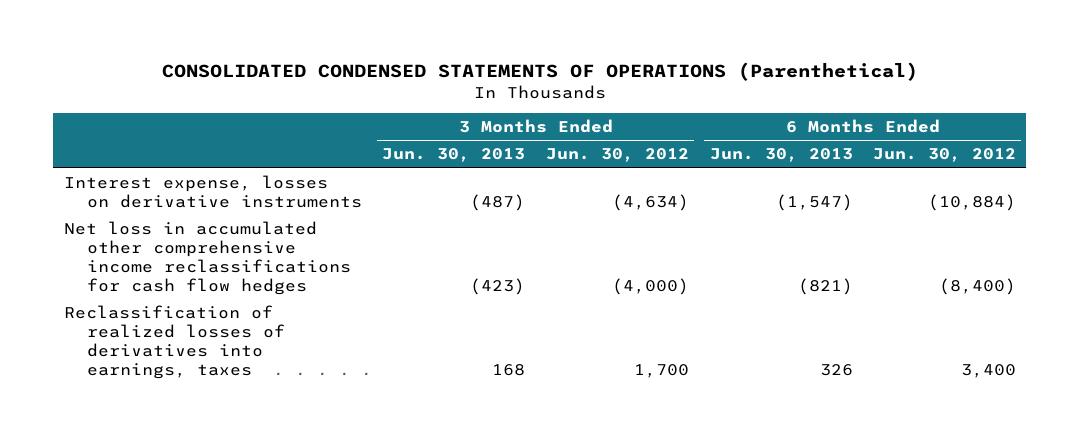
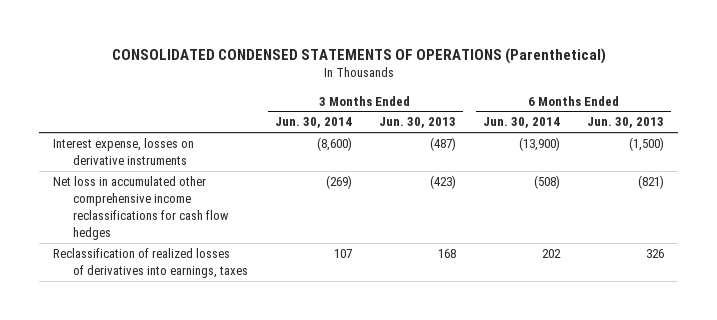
- | 3 Months Ended Jun. 30, 2013 | 3 Months Ended Jun. 30, 2012 | 6 Months Ended Jun. 30, 2013 | 6 Months Ended Jun. 30, 2012
+ | 3 Months Ended Jun. 30, 2014 | 3 Months Ended Jun. 30, 2013 | 6 Months Ended Jun. 30, 2014 | 6 Months Ended Jun. 30, 2013
- Interest expense, losses on derivative instruments | (487) | (4,634) | (1,547) | (10,884)
+ Interest expense, losses on derivative instruments | (8,600) | (487) | (13,900) | (1,500)

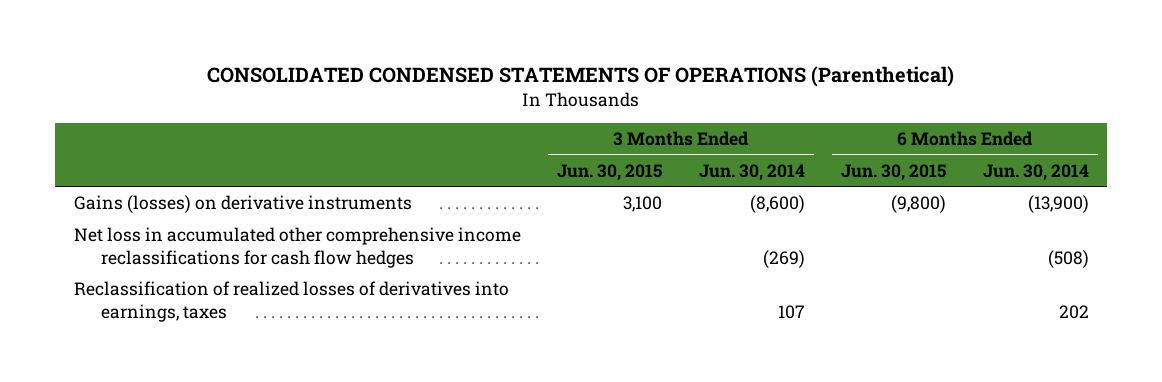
- | 3 Months Ended Jun. 30, 2014 | 3 Months Ended Jun. 30, 2013 | 6 Months Ended Jun. 30, 2014 | 6 Months Ended Jun. 30, 2013
+ | 3 Months Ended Jun. 30, 2015 | 3 Months Ended Jun. 30, 2014 | 6 Months Ended Jun. 30, 2015 | 6 Months Ended Jun. 30, 2014
- Interest expense, losses on derivative instruments | (8,600) | (487) | (13,900) | (1,500)
+ Gains (losses) on derivative instruments | 3,100 | (8,600) | (9,800) | (13,900)

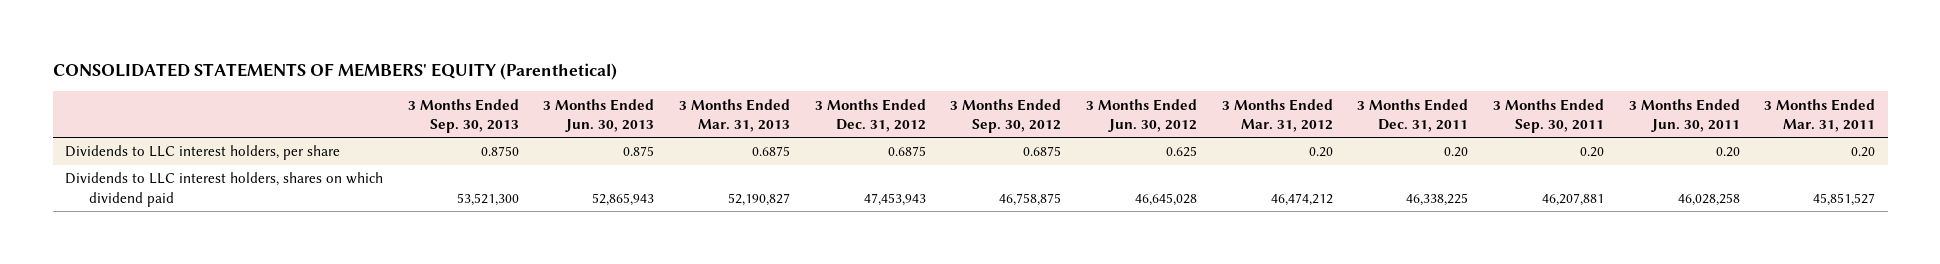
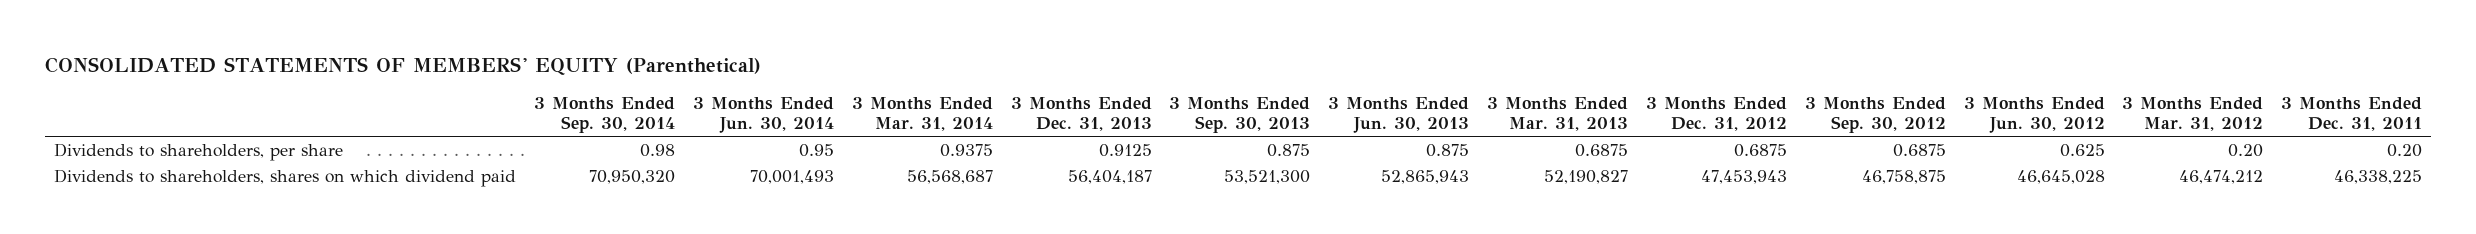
- | 3 Months Ended Sep. 30, 2013 | 3 Months Ended Jun. 30, 2013 | 3 Months Ended Mar. 31, 2013 | 3 Months Ended Dec. 31, 2012 | 3 Months Ended Sep. 30, 2012 | 3 Months Ended Jun. 30, 2012 | 3 Months Ended Mar. 31, 2012 | 3 Months Ended Dec. 31, 2011 | 3 Months Ended Sep. 30, 2011 | 3 Months Ended Jun. 30, 2011 | 3 Months Ended Mar. 31, 2011
+ | 3 Months Ended Sep. 30, 2014 | 3 Months Ended Jun. 30, 2014 | 3 Months Ended Mar. 31, 2014 | 3 Months Ended Dec. 31, 2013 | 3 Months Ended Sep. 30, 2013 | 3 Months Ended Jun. 30, 2013 | 3 Months Ended Mar. 31, 2013 | 3 Months Ended Dec. 31, 2012 | 3 Months Ended Sep. 30, 2012 | 3 Months Ended Jun. 30, 2012 | 3 Months Ended Mar. 31, 2012 | 3 Months Ended Dec. 31, 2011
- Dividends to LLC interest holders, per share | 0.8750 | 0.875 | 0.6875 | 0.6875 | 0.6875 | 0.625 | 0.20 | 0.20 | 0.20 | 0.20 | 0.20
- Dividends to LLC interest holders, shares on which dividend paid | 53,521,300 | 52,865,943 | 52,190,827 | 47,453,943 | 46,758,875 | 46,645,028 | 46,474,212 | 46,338,225 | 46,207,881 | 46,028,258 | 45,851,527
+ Dividends to shareholders, per share | 0.98 | 0.95 | 0.9375 | 0.9125 | 0.875 | 0.875 | 0.6875 | 0.6875 | 0.6875 | 0.625 | 0.20 | 0.20
+ Dividends to shareholders, shares on which dividend paid | 70,950,320 | 70,001,493 | 56,568,687 | 56,404,187 | 53,521,300 | 52,865,943 | 52,190,827 | 47,453,943 | 46,758,875 | 46,645,028 | 46,474,212 | 46,338,225

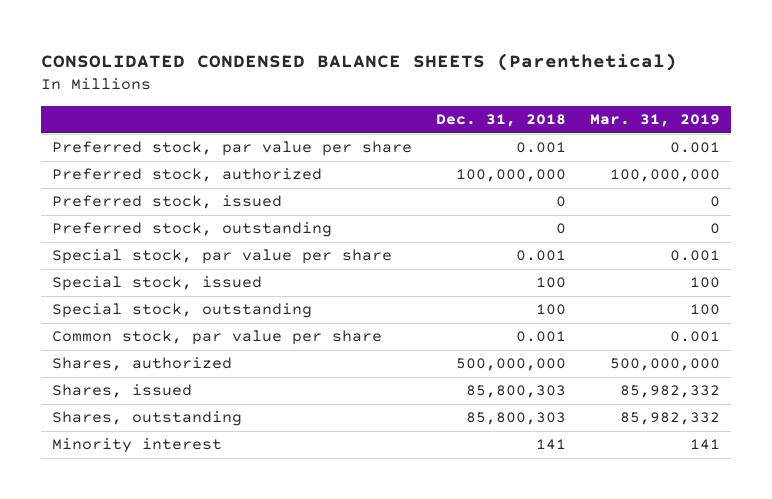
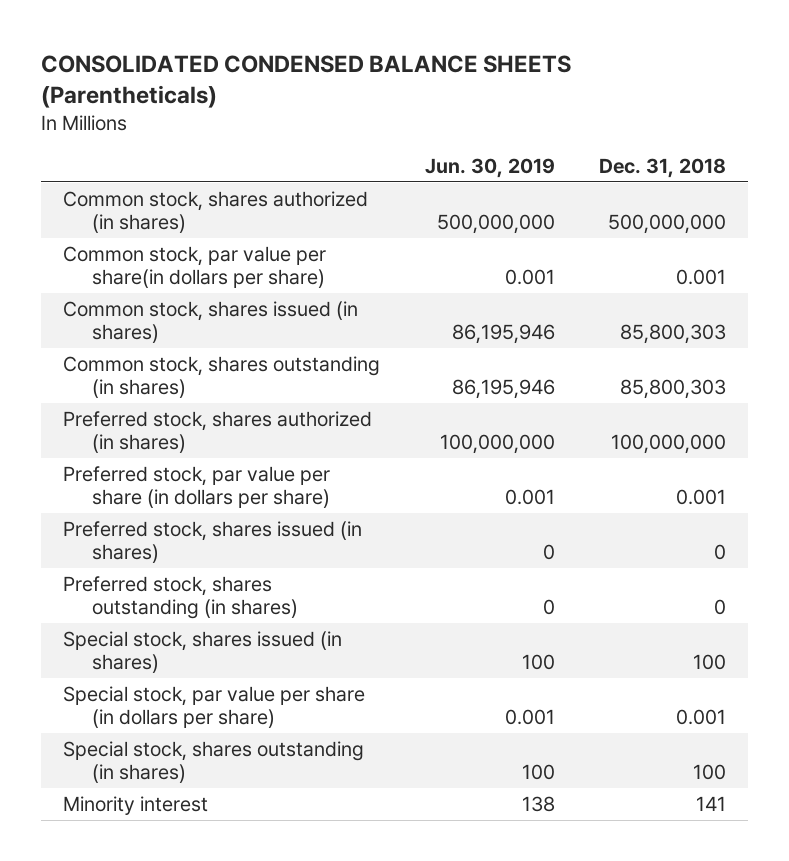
- CONSOLIDATED CONDENSED BALANCE SHEETS (Parenthetical)
+ CONSOLIDATED CONDENSED BALANCE SHEETS (Parentheticals)
- | Dec. 31, 2018 | Mar. 31, 2019
+ | Jun. 30, 2019 | Dec. 31, 2018
- Preferred stock, par value per share | 0.001 | 0.001
- Preferred stock, authorized | 100,000,000 | 100,000,000
- Preferred stock, issued | 0 | 0
- Preferred stock, outstanding | 0 | 0
- Special stock, par value per share | 0.001 | 0.001
- Special stock, issued | 100 | 100
- Special stock, outstanding | 100 | 100
- Common stock, par value per share | 0.001 | 0.001
- Shares, authorized | 500,000,000 | 500,000,000
- Shares, issued | 85,800,303 | 85,982,332
- Shares, outstanding | 85,800,303 | 85,982,332
+ Common stock, shares authorized (in shares) | 500,000,000 | 500,000,000
+ Common stock, par value per share(in dollars per share) | 0.001 | 0.001
+ Common stock, shares issued (in shares) | 86,195,946 | 85,800,303
+ Common stock, shares outstanding (in shares) | 86,195,946 | 85,800,303
+ Preferred stock, shares authorized (in shares) | 100,000,000 | 100,000,000
+ Preferred stock, par value per share (in dollars per share) | 0.001 | 0.001
+ Preferred stock, shares issued (in shares) | 0 | 0
+ Preferred stock, shares outstanding (in shares) | 0 | 0
+ Special stock, shares issued (in shares) | 100 | 100
+ Special stock, par value per share (in dollars per share) | 0.001 | 0.001
+ Special stock, shares outstanding (in shares) | 100 | 100

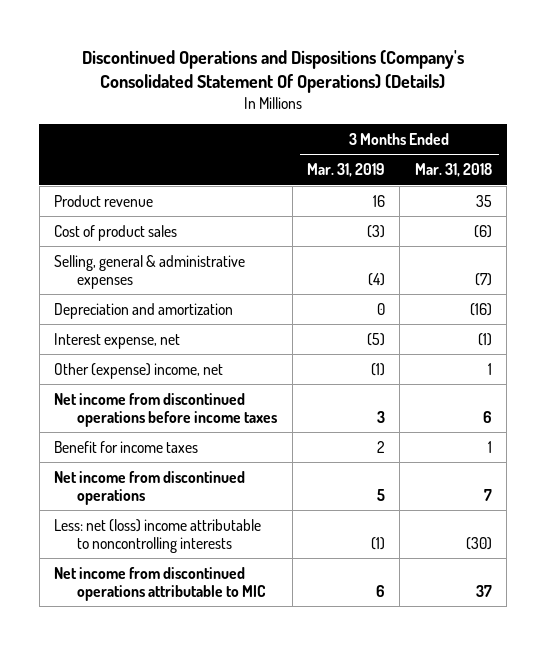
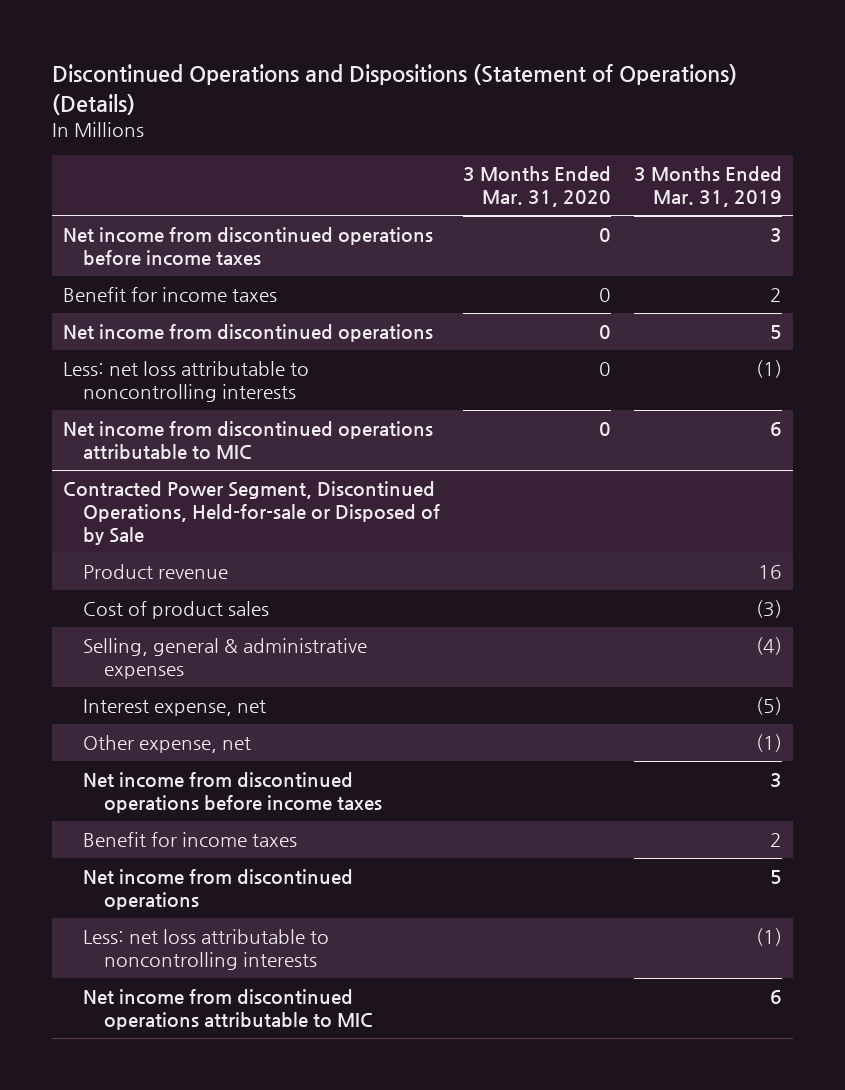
- Discontinued Operations and Dispositions (Company's Consolidated Statement Of Operations) (Details)
+ Discontinued Operations and Dispositions (Statement of Operations) (Details)
- | 3 Months Ended Mar. 31, 2019 | 3 Months Ended Mar. 31, 2018
+ | 3 Months Ended Mar. 31, 2020 | 3 Months Ended Mar. 31, 2019
+ Net income from discontinued operations before income taxes | 0 | 3
+ Benefit for income taxes | 0 | 2
+ Net income from discontinued operations | 0 | 5
+ Less: net loss attributable to noncontrolling interests | 0 | (1)
+ Net income from discontinued operations attributable to MIC | 0 | 6
+ Contracted Power Segment, Discontinued Operations, Held-for-sale or Disposed of by Sale
- Depreciation and amortization | 0 | (16)
- Other (expense) income, net | (1) | 1
+ Other expense, net | | (1)
- Less: net (loss) income attributable to noncontrolling interests | (1) | (30)
+ Less: net loss attributable to noncontrolling interests | | (1)

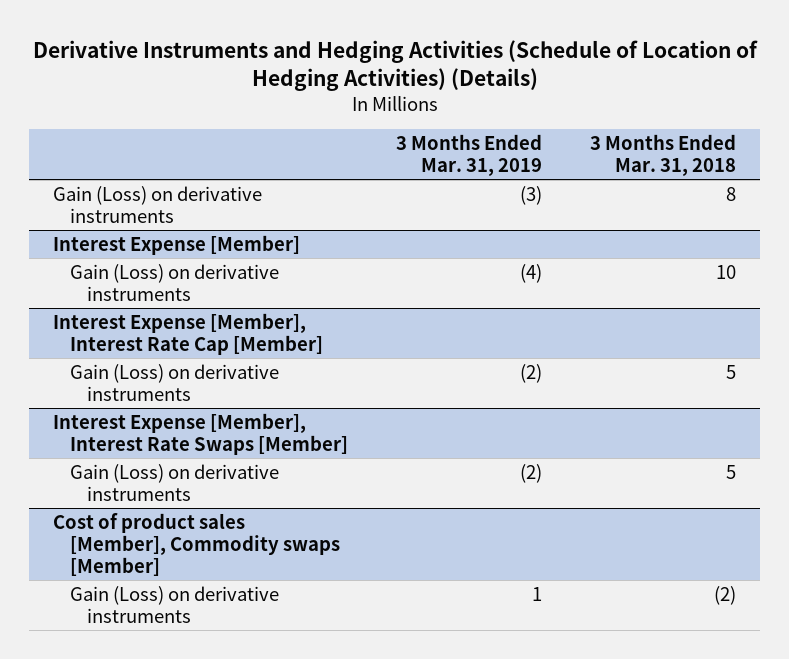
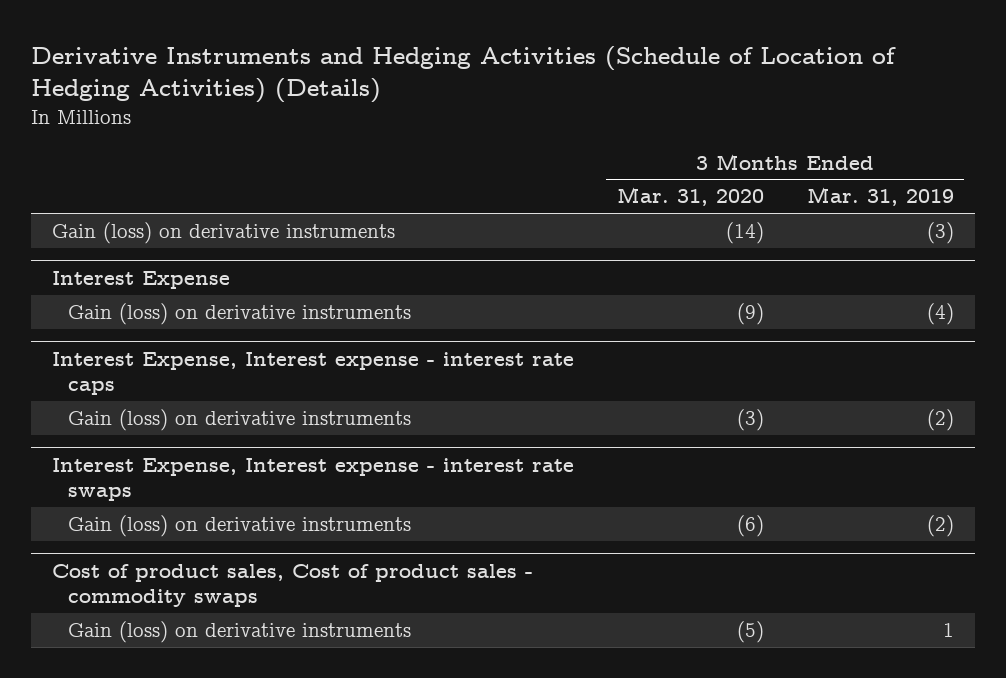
- | 3 Months Ended Mar. 31, 2019 | 3 Months Ended Mar. 31, 2018
+ | 3 Months Ended Mar. 31, 2020 | 3 Months Ended Mar. 31, 2019
- Gain (Loss) on derivative instruments | (3) | 8
- Interest Expense [Member]
- Gain (Loss) on derivative instruments | (4) | 10
- Interest Expense [Member], Interest Rate Cap [Member]
- Gain (Loss) on derivative instruments | (2) | 5
- Interest Expense [Member], Interest Rate Swaps [Member]
- Gain (Loss) on derivative instruments | (2) | 5
- Cost of product sales [Member], Commodity swaps [Member]
- Gain (Loss) on derivative instruments | 1 | (2)
+ Gain (loss) on derivative instruments | (14) | (3)
+ Interest Expense
+ Gain (loss) on derivative instruments | (9) | (4)
+ Interest Expense, Interest expense - interest rate caps
+ Gain (loss) on derivative instruments | (3) | (2)
+ Interest Expense, Interest expense - interest rate swaps
+ Gain (loss) on derivative instruments | (6) | (2)
+ Cost of product sales, Cost of product sales - commodity swaps
+ Gain (loss) on derivative instruments | (5) | 1

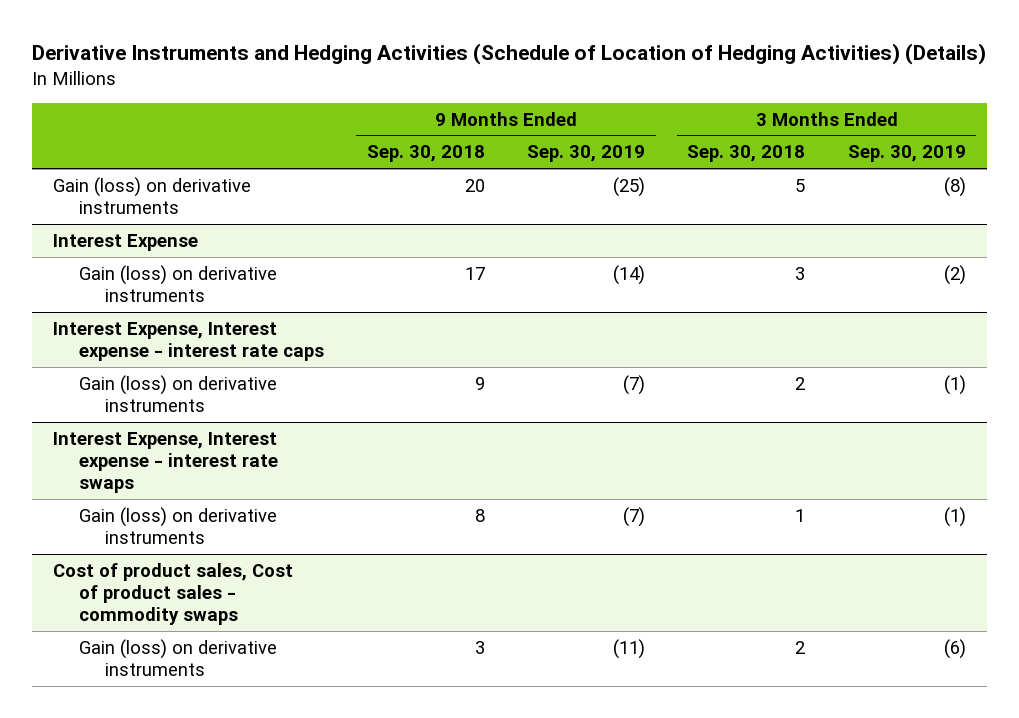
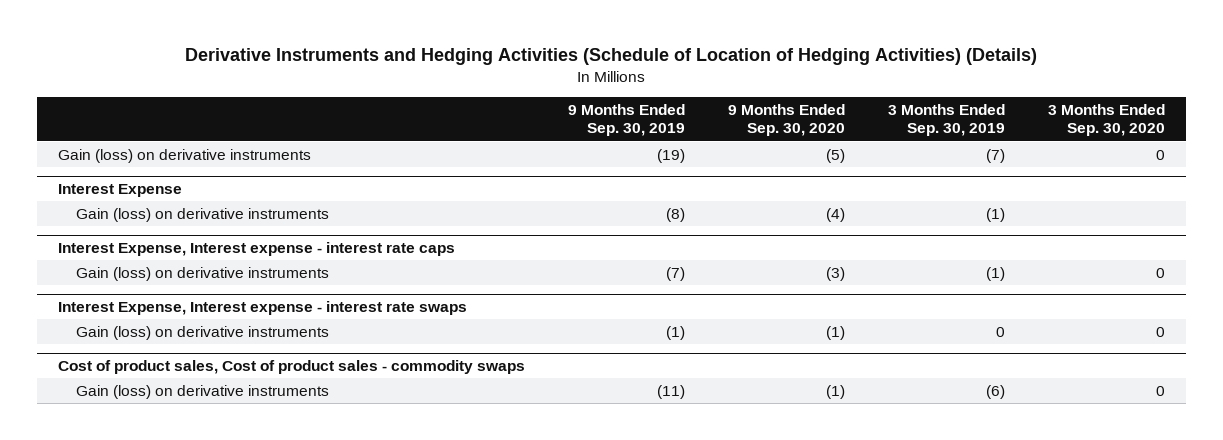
- | 9 Months Ended Sep. 30, 2018 | 9 Months Ended Sep. 30, 2019 | 3 Months Ended Sep. 30, 2018 | 3 Months Ended Sep. 30, 2019
+ | 9 Months Ended Sep. 30, 2019 | 9 Months Ended Sep. 30, 2020 | 3 Months Ended Sep. 30, 2019 | 3 Months Ended Sep. 30, 2020
- Gain (loss) on derivative instruments | 20 | (25) | 5 | (8)
+ Gain (loss) on derivative instruments | (19) | (5) | (7) | 0
@ Interest Expense
- Gain (loss) on derivative instruments | 17 | (14) | 3 | (2)
+ Gain (loss) on derivative instruments | (8) | (4) | (1) |
@ Interest Expense, Interest expense - interest rate swaps
- Gain (loss) on derivative instruments | 8 | (7) | 1 | (1)
+ Gain (loss) on derivative instruments | (1) | (1) | 0 | 0

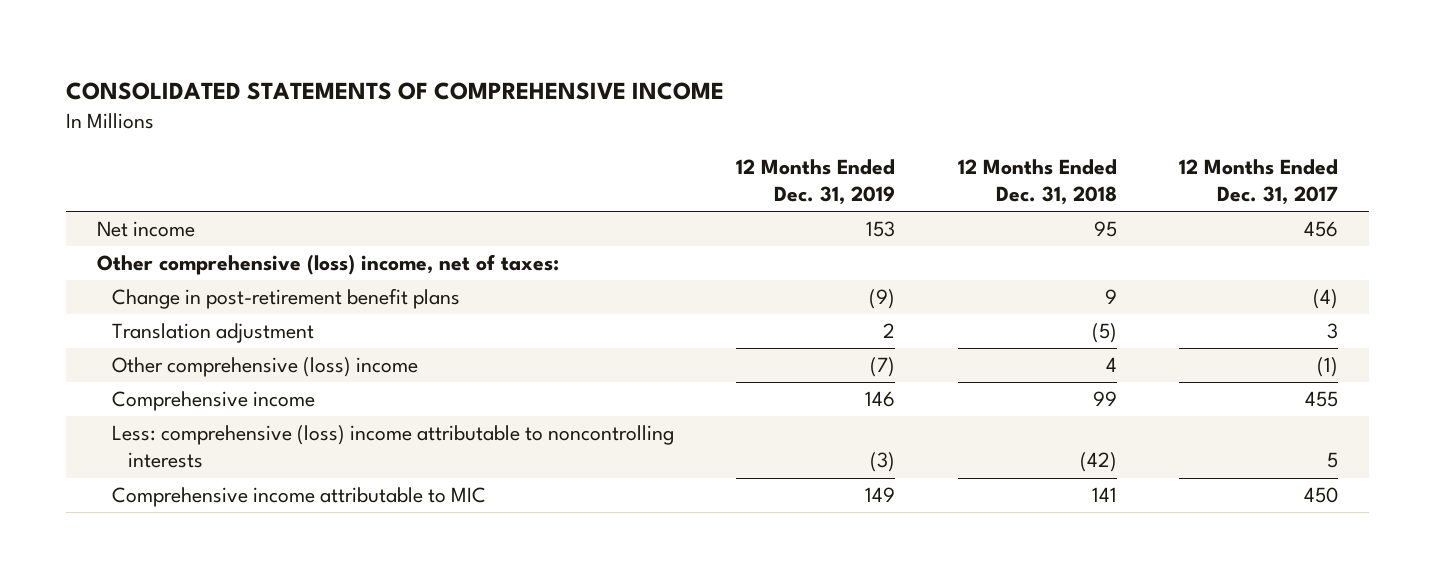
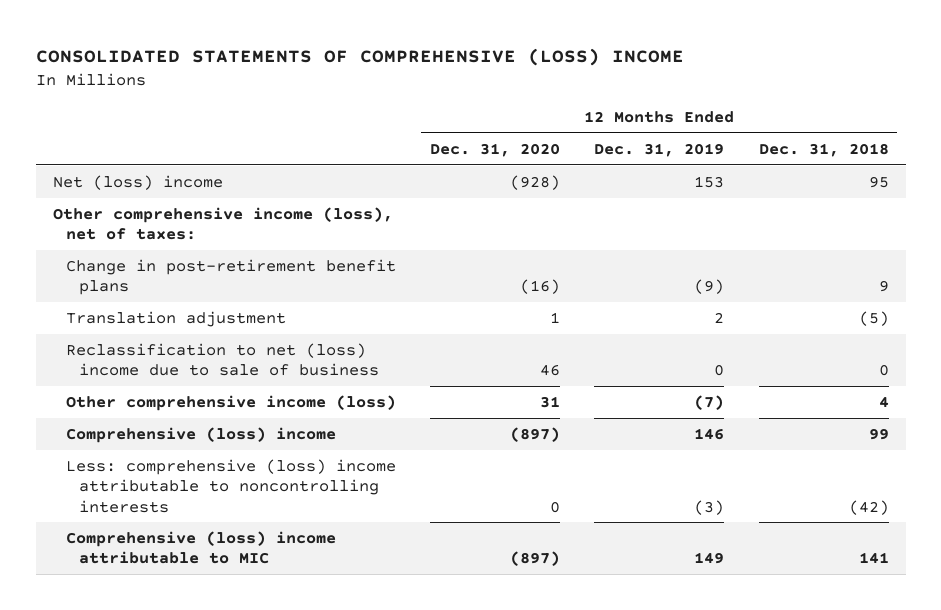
- CONSOLIDATED STATEMENTS OF COMPREHENSIVE INCOME
+ CONSOLIDATED STATEMENTS OF COMPREHENSIVE (LOSS) INCOME
- | 12 Months Ended Dec. 31, 2019 | 12 Months Ended Dec. 31, 2018 | 12 Months Ended Dec. 31, 2017
+ | 12 Months Ended Dec. 31, 2020 | 12 Months Ended Dec. 31, 2019 | 12 Months Ended Dec. 31, 2018
- Net income | 153 | 95 | 456
- Other comprehensive (loss) income, net of taxes:
+ Net (loss) income | (928) | 153 | 95
+ Other comprehensive income (loss), net of taxes:
- Other comprehensive (loss) income | (7) | 4 | (1)
- Comprehensive income | 146 | 99 | 455
+ Reclassification to net (loss) income due to sale of business | 46 | 0 | 0
+ Other comprehensive income (loss) | 31 | (7) | 4
+ Comprehensive (loss) income | (897) | 146 | 99
- Comprehensive income attributable to MIC | 149 | 141 | 450
+ Comprehensive (loss) income attributable to MIC | (897) | 149 | 141

